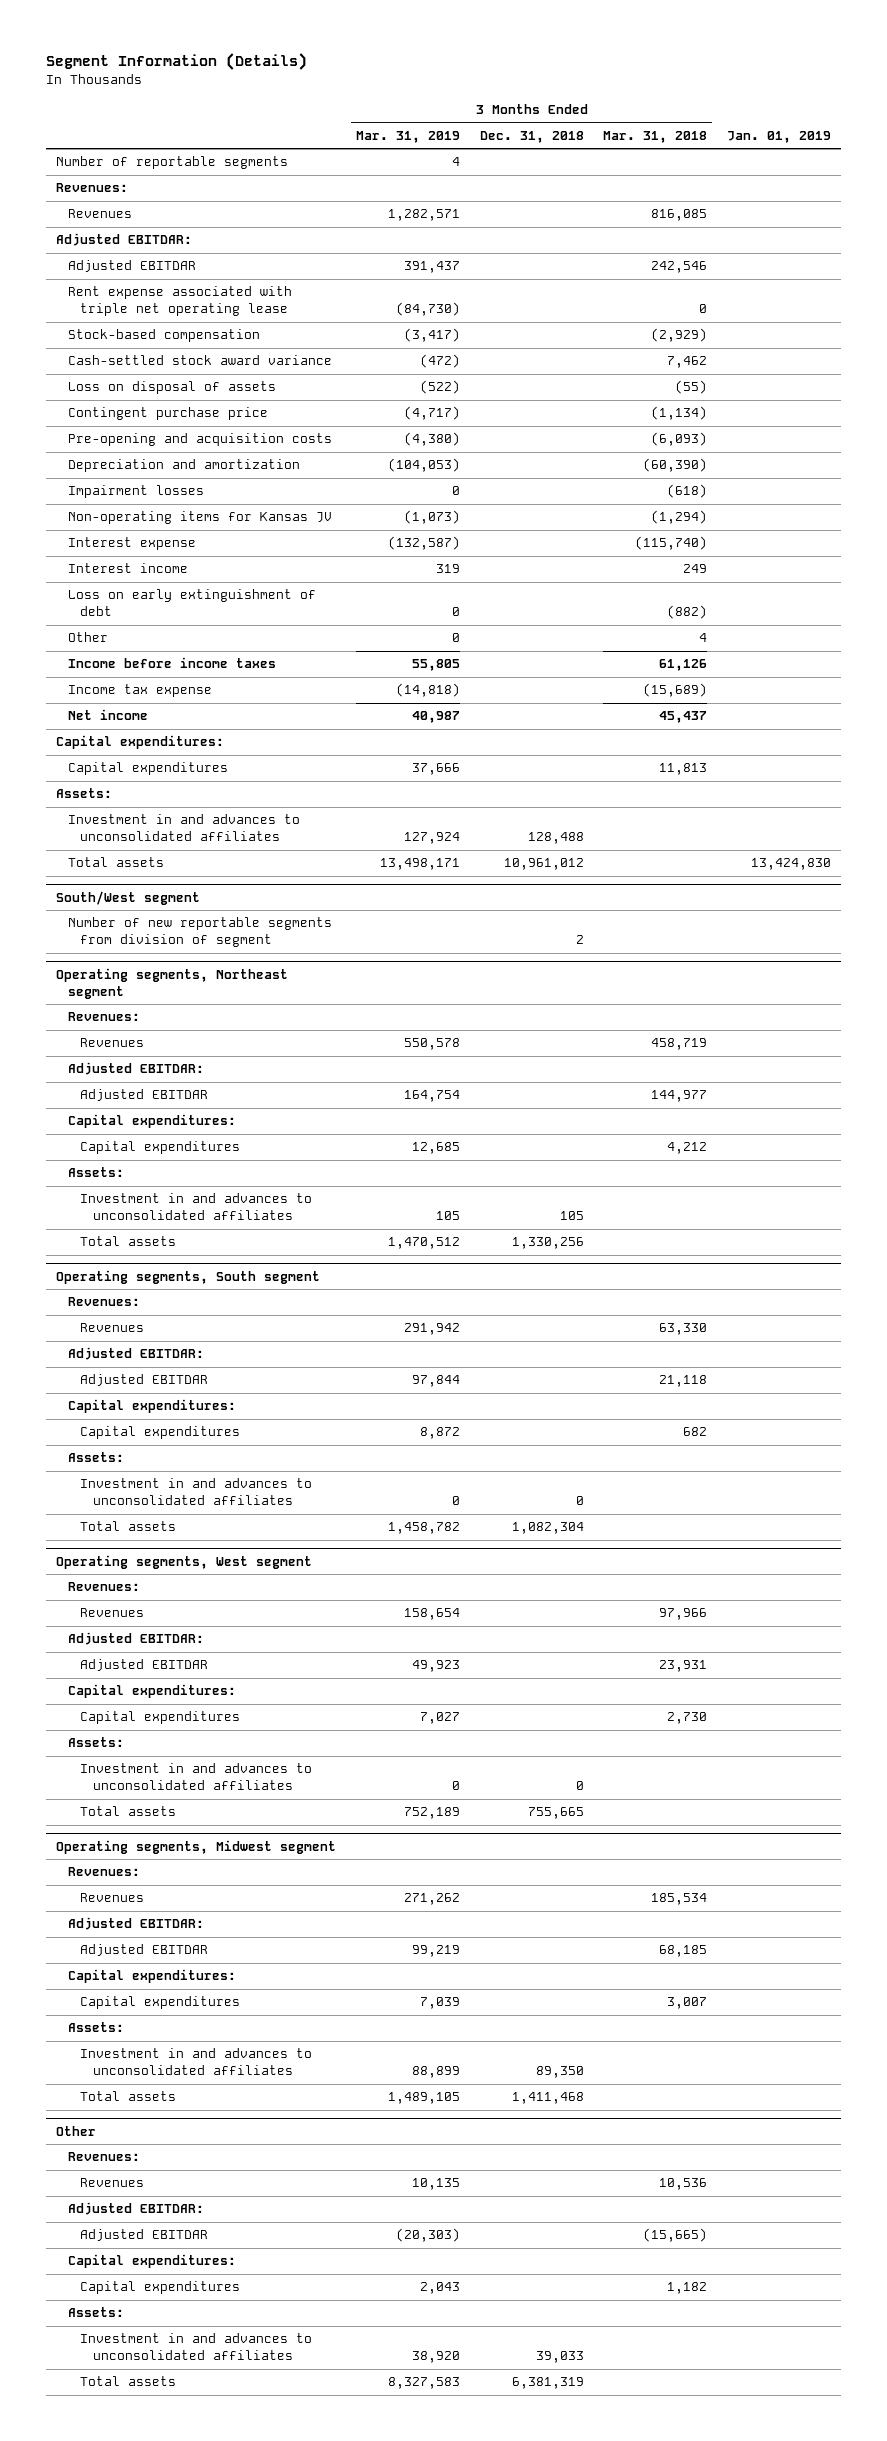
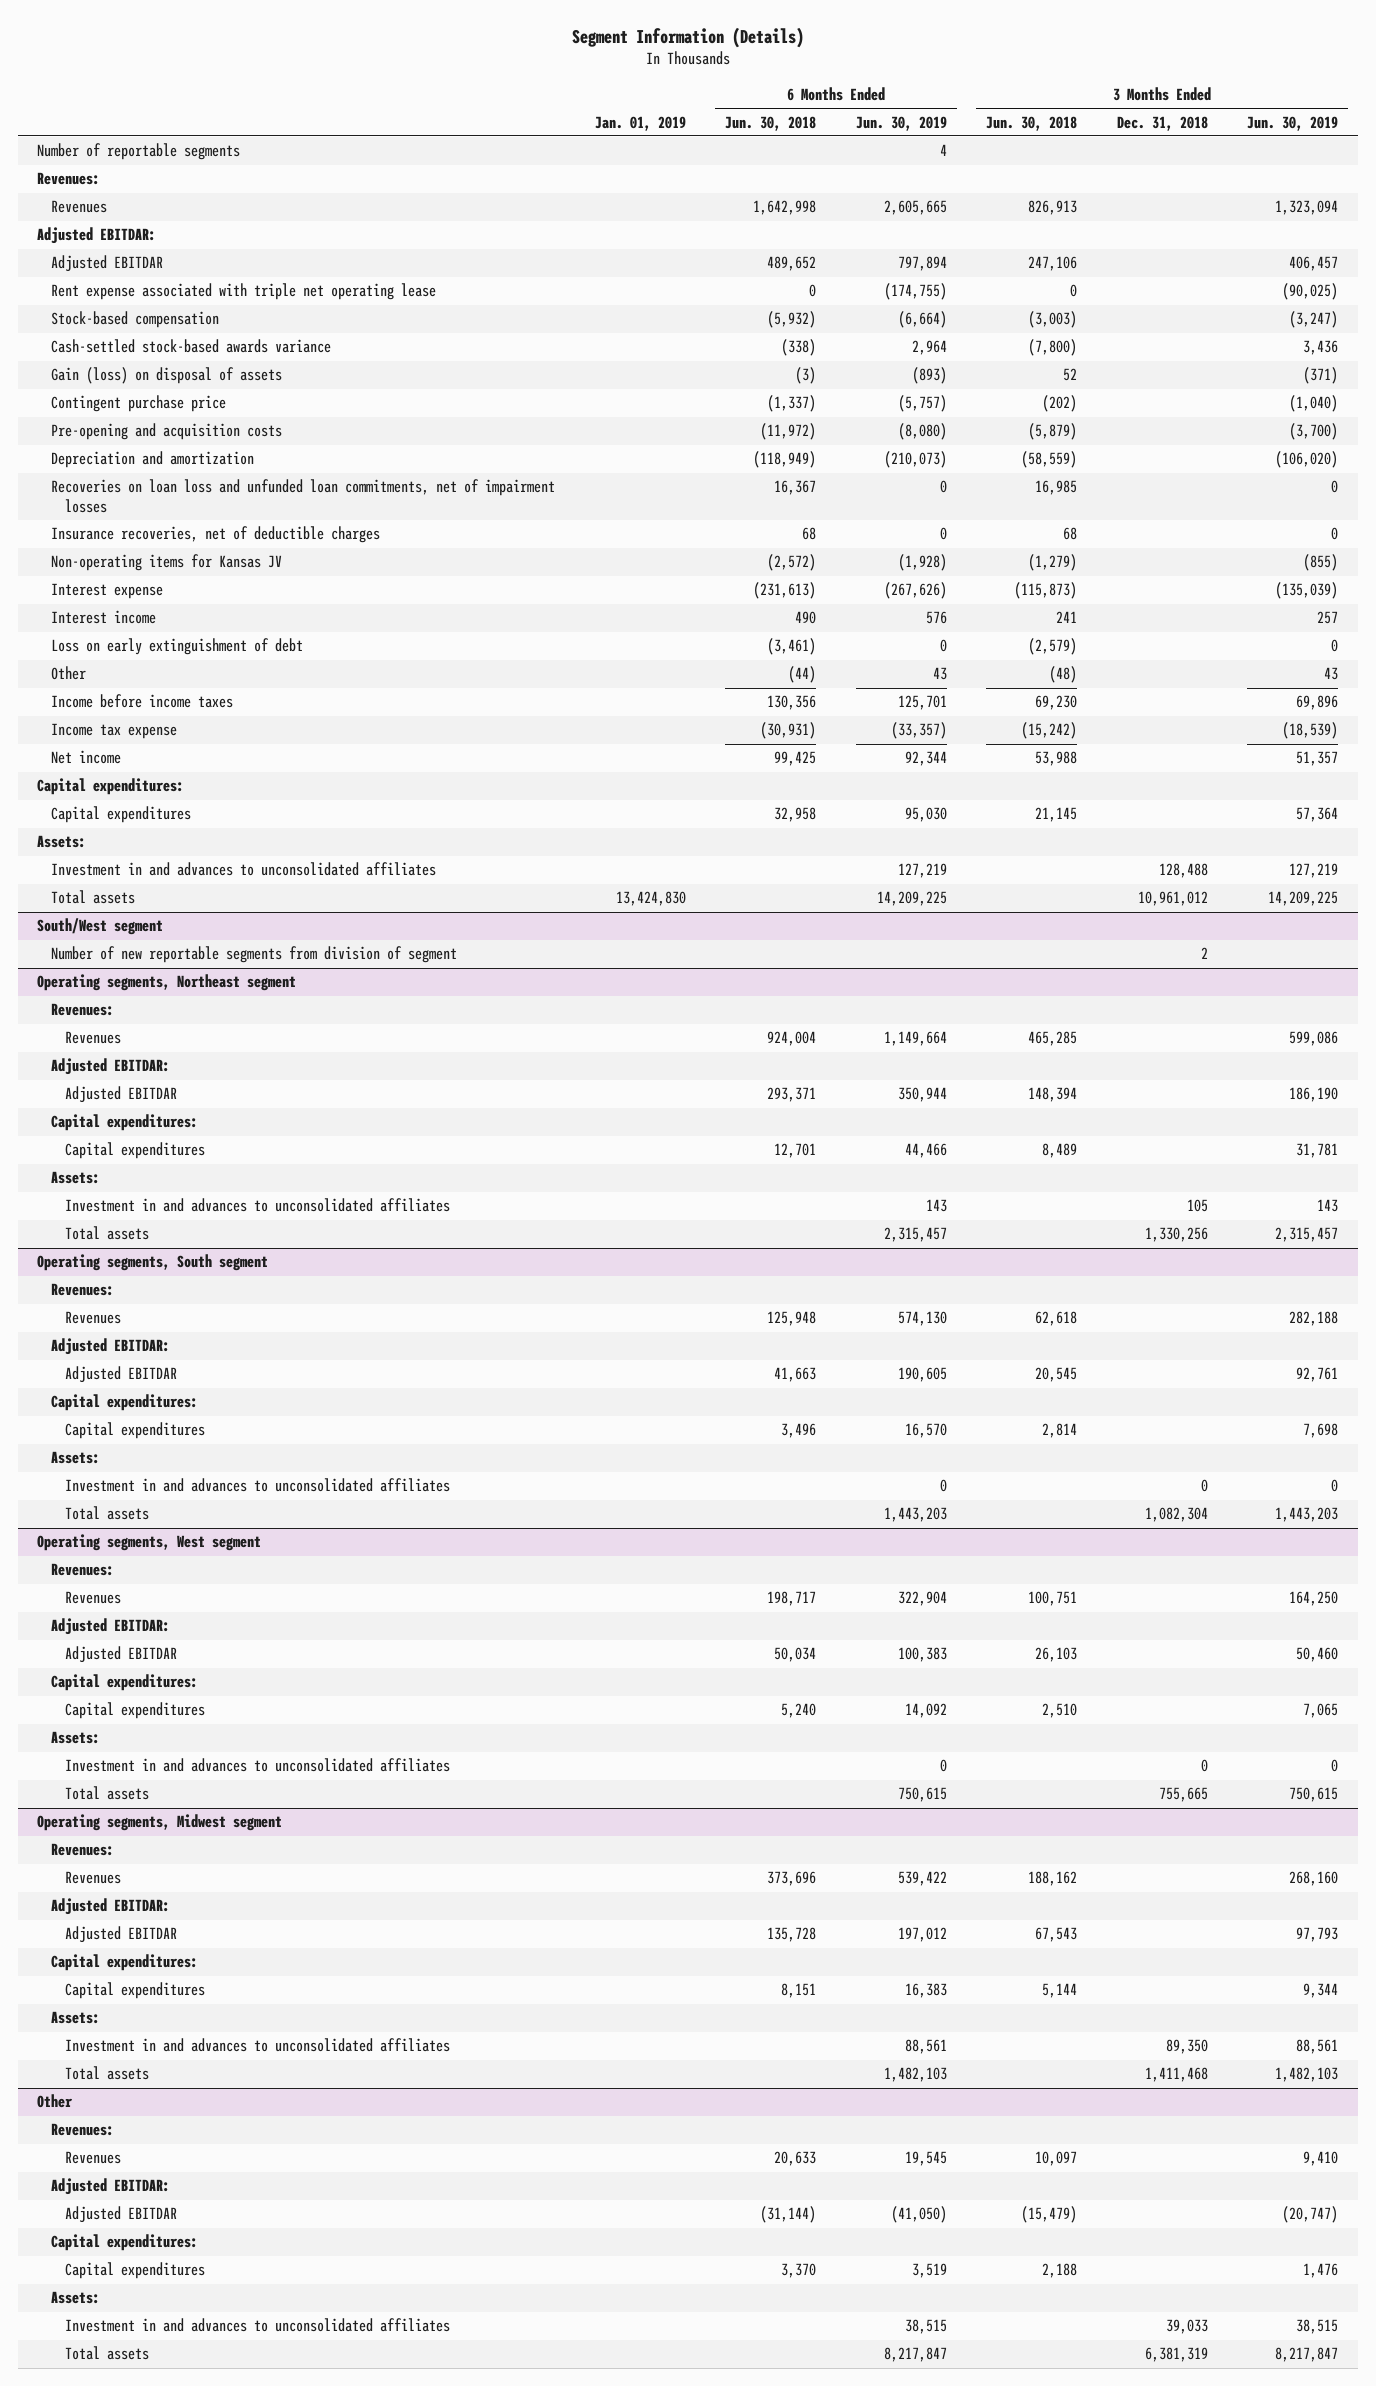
- | 3 Months Ended Mar. 31, 2019 | 3 Months Ended Dec. 31, 2018 | 3 Months Ended Mar. 31, 2018 | Jan. 01, 2019
+ | Jan. 01, 2019 | 6 Months Ended Jun. 30, 2018 | 6 Months Ended Jun. 30, 2019 | 3 Months Ended Jun. 30, 2018 | 3 Months Ended Dec. 31, 2018 | 3 Months Ended Jun. 30, 2019
- Cash-settled stock award variance | (472) | | 7,462 |
- Loss on disposal of assets | (522) | | (55) |
+ Cash-settled stock-based awards variance | | (338) | 2,964 | (7,800) | | 3,436
+ Gain (loss) on disposal of assets | | (3) | (893) | 52 | | (371)
- Impairment losses | 0 | | (618) |
+ Recoveries on loan loss and unfunded loan commitments, net of impairment losses | | 16,367 | 0 | 16,985 | | 0
+ Insurance recoveries, net of deductible charges | | 68 | 0 | 68 | | 0

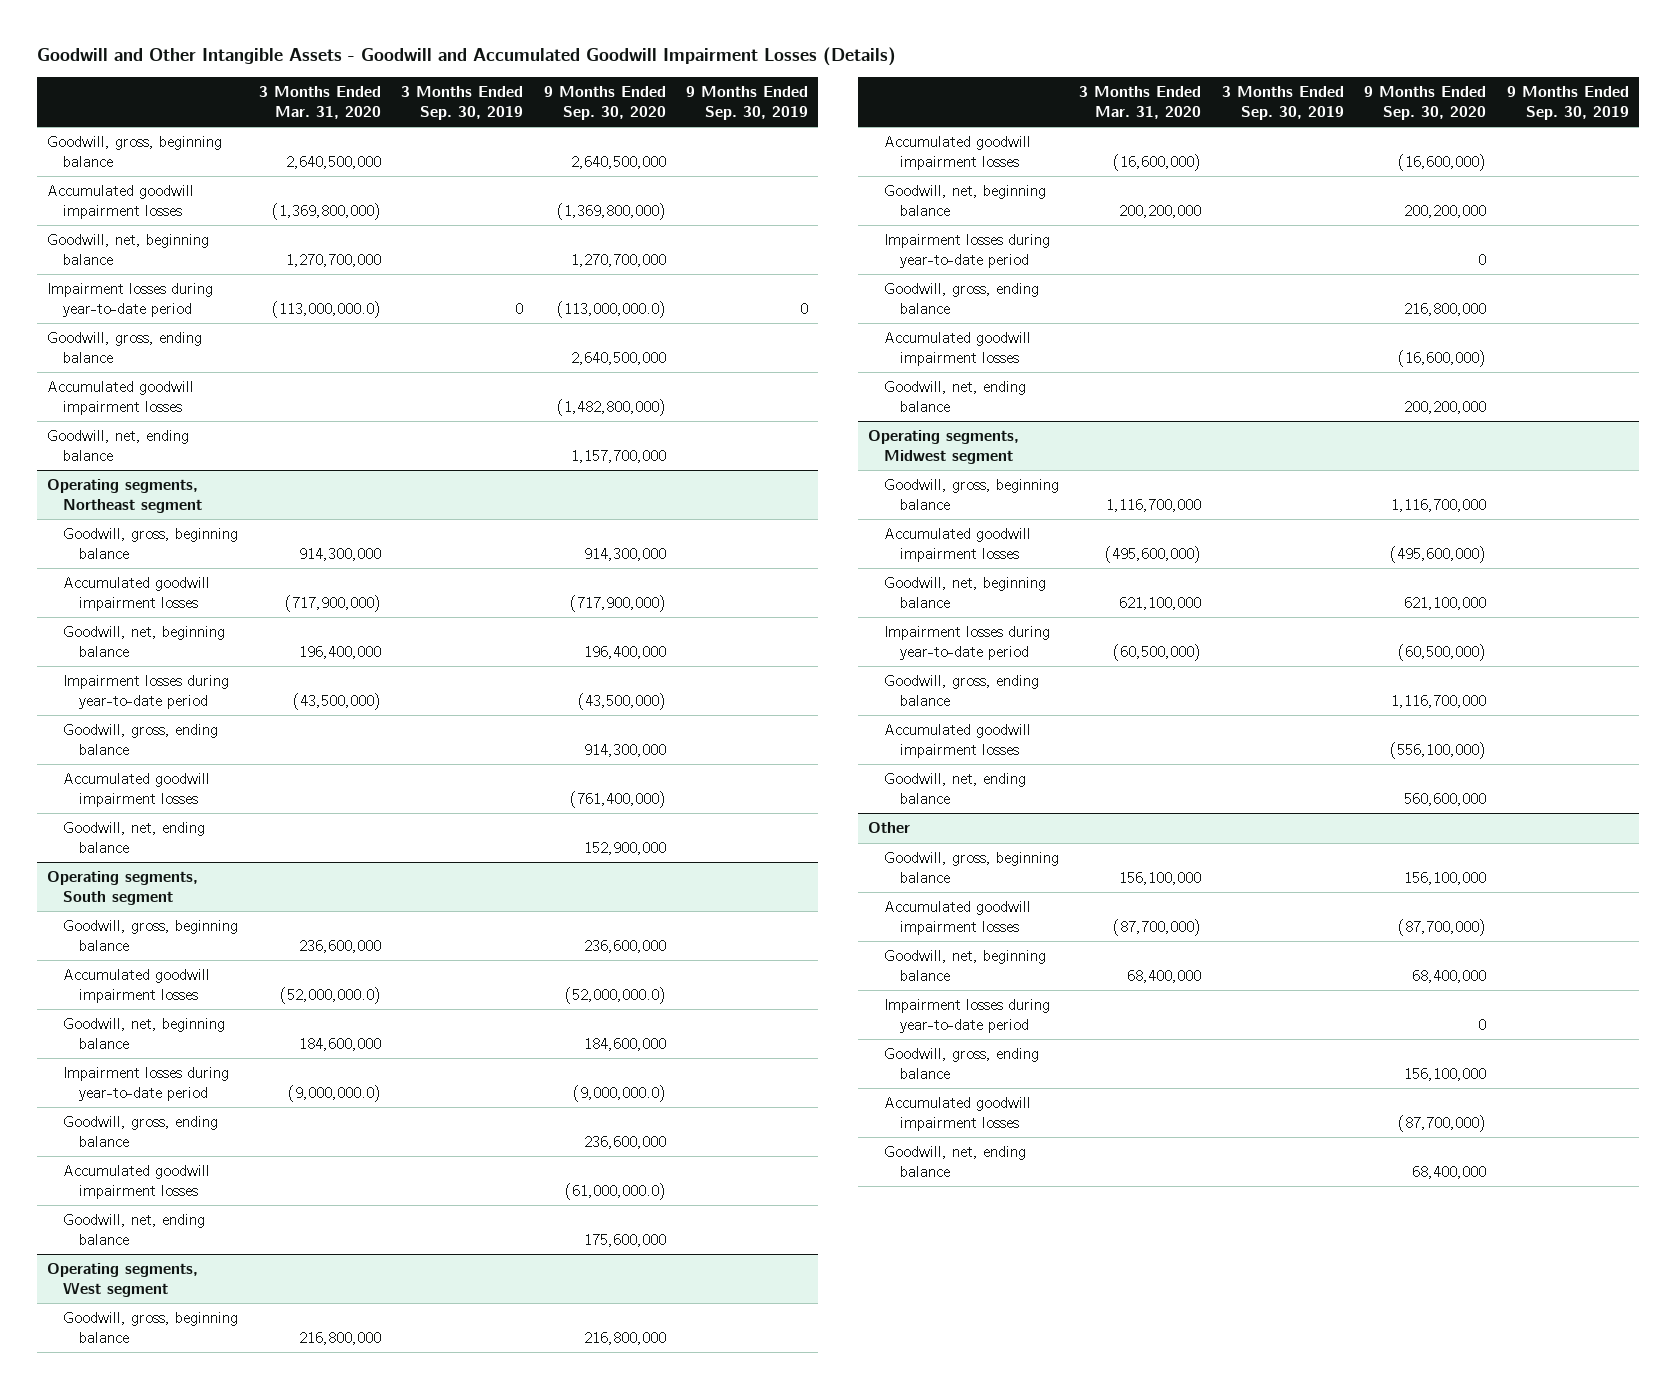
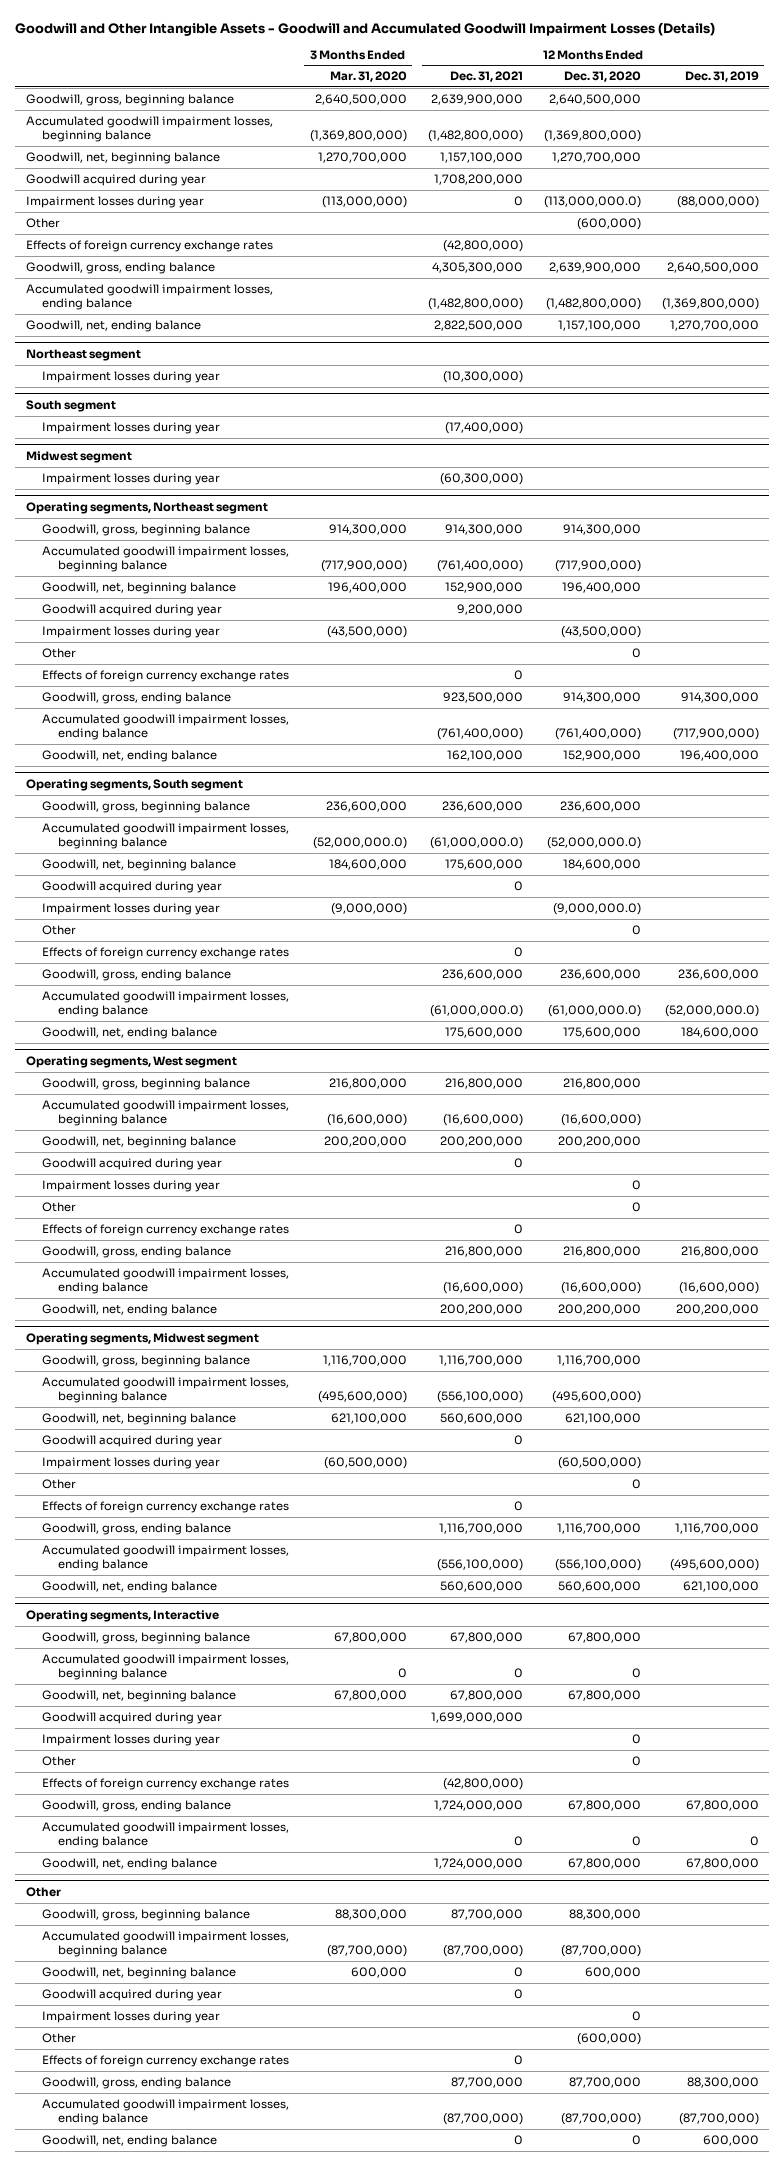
- | 3 Months Ended Mar. 31, 2020 | 3 Months Ended Sep. 30, 2019 | 9 Months Ended Sep. 30, 2020 | 9 Months Ended Sep. 30, 2019
+ | 3 Months Ended Mar. 31, 2020 | 12 Months Ended Dec. 31, 2021 | 12 Months Ended Dec. 31, 2020 | 12 Months Ended Dec. 31, 2019
- Accumulated goodwill impairment losses | (1,369,800,000) | | (1,369,800,000) |
+ Accumulated goodwill impairment losses, beginning balance | (1,369,800,000) | (1,482,800,000) | (1,369,800,000) |
- Impairment losses during year-to-date period | (113,000,000.0) | 0 | (113,000,000.0) | 0
+ Goodwill acquired during year | | 1,708,200,000 | |
+ Impairment losses during year | (113,000,000) | 0 | (113,000,000.0) | (88,000,000)
+ Other | | | (600,000) |
+ Effects of foreign currency exchange rates | | (42,800,000) | |
- Accumulated goodwill impairment losses | | | (1,482,800,000) |
+ Accumulated goodwill impairment losses, ending balance | | (1,482,800,000) | (1,482,800,000) | (1,369,800,000)
+ Northeast segment
+ Impairment losses during year | | (10,300,000) | |
+ South segment
+ Impairment losses during year | | (17,400,000) | |
+ Midwest segment
+ Impairment losses during year | | (60,300,000) | |
@ Operating segments, Northeast segment
- Accumulated goodwill impairment losses | (717,900,000) | | (717,900,000) |
+ Accumulated goodwill impairment losses, beginning balance | (717,900,000) | (761,400,000) | (717,900,000) |
- Impairment losses during year-to-date period | (43,500,000) | | (43,500,000) |
+ Goodwill acquired during year | | 9,200,000 | |
+ Impairment losses during year | (43,500,000) | | (43,500,000) |
+ Other | | | 0 |
+ Effects of foreign currency exchange rates | | 0 | |
- Accumulated goodwill impairment losses | | | (761,400,000) |
+ Accumulated goodwill impairment losses, ending balance | | (761,400,000) | (761,400,000) | (717,900,000)
@ Operating segments, South segment
- Accumulated goodwill impairment losses | (52,000,000.0) | | (52,000,000.0) |
+ Accumulated goodwill impairment losses, beginning balance | (52,000,000.0) | (61,000,000.0) | (52,000,000.0) |
- Impairment losses during year-to-date period | (9,000,000.0) | | (9,000,000.0) |
+ Goodwill acquired during year | | 0 | |
+ Impairment losses during year | (9,000,000) | | (9,000,000.0) |
+ Other | | | 0 |
+ Effects of foreign currency exchange rates | | 0 | |
- Accumulated goodwill impairment losses | | | (61,000,000.0) |
+ Accumulated goodwill impairment losses, ending balance | | (61,000,000.0) | (61,000,000.0) | (52,000,000.0)
@ Operating segments, West segment
- Accumulated goodwill impairment losses | (16,600,000) | | (16,600,000) |
+ Accumulated goodwill impairment losses, beginning balance | (16,600,000) | (16,600,000) | (16,600,000) |
- Impairment losses during year-to-date period | | | 0 |
+ Goodwill acquired during year | | 0 | |
+ Impairment losses during year | | | 0 |
+ Other | | | 0 |
+ Effects of foreign currency exchange rates | | 0 | |
- Accumulated goodwill impairment losses | | | (16,600,000) |
+ Accumulated goodwill impairment losses, ending balance | | (16,600,000) | (16,600,000) | (16,600,000)
@ Operating segments, Midwest segment
- Accumulated goodwill impairment losses | (495,600,000) | | (495,600,000) |
+ Accumulated goodwill impairment losses, beginning balance | (495,600,000) | (556,100,000) | (495,600,000) |
- Impairment losses during year-to-date period | (60,500,000) | | (60,500,000) |
+ Goodwill acquired during year | | 0 | |
+ Impairment losses during year | (60,500,000) | | (60,500,000) |
+ Other | | | 0 |
+ Effects of foreign currency exchange rates | | 0 | |
- Accumulated goodwill impairment losses | | | (556,100,000) |
+ Accumulated goodwill impairment losses, ending balance | | (556,100,000) | (556,100,000) | (495,600,000)
+ Operating segments, Interactive
+ Goodwill, gross, beginning balance | 67,800,000 | 67,800,000 | 67,800,000 |
+ Accumulated goodwill impairment losses, beginning balance | 0 | 0 | 0 |
+ Goodwill, net, beginning balance | 67,800,000 | 67,800,000 | 67,800,000 |
+ Goodwill acquired during year | | 1,699,000,000 | |
+ Impairment losses during year | | | 0 |
+ Other | | | 0 |
+ Effects of foreign currency exchange rates | | (42,800,000) | |
+ Goodwill, gross, ending balance | | 1,724,000,000 | 67,800,000 | 67,800,000
+ Accumulated goodwill impairment losses, ending balance | | 0 | 0 | 0
+ Goodwill, net, ending balance | | 1,724,000,000 | 67,800,000 | 67,800,000
@ Other
- Goodwill, gross, beginning balance | 156,100,000 | | 156,100,000 |
- Accumulated goodwill impairment losses | (87,700,000) | | (87,700,000) |
- Goodwill, net, beginning balance | 68,400,000 | | 68,400,000 |
- Impairment losses during year-to-date period | | | 0 |
+ Goodwill, gross, beginning balance | 88,300,000 | 87,700,000 | 88,300,000 |
+ Accumulated goodwill impairment losses, beginning balance | (87,700,000) | (87,700,000) | (87,700,000) |
+ Goodwill, net, beginning balance | 600,000 | 0 | 600,000 |
+ Goodwill acquired during year | | 0 | |
+ Impairment losses during year | | | 0 |
+ Other | | | (600,000) |
+ Effects of foreign currency exchange rates | | 0 | |
- Accumulated goodwill impairment losses | | | (87,700,000) |
+ Accumulated goodwill impairment losses, ending balance | | (87,700,000) | (87,700,000) | (87,700,000)

